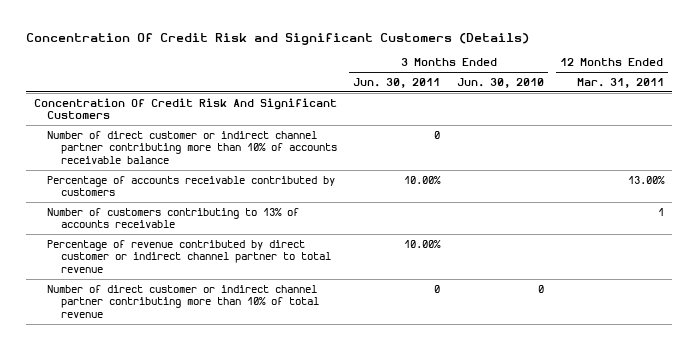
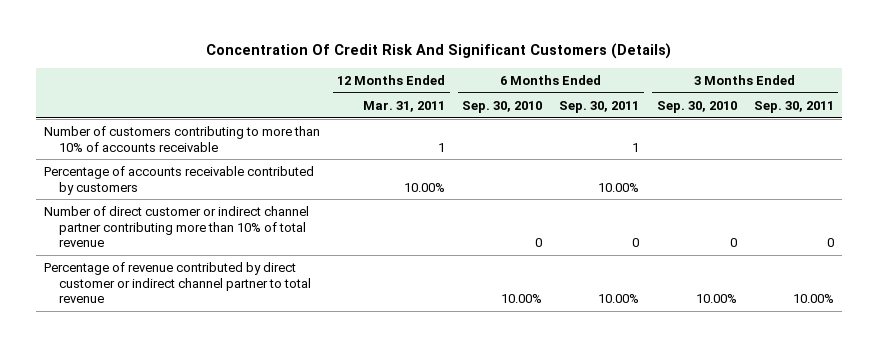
- Concentration Of Credit Risk and Significant Customers (Details)
+ Concentration Of Credit Risk And Significant Customers (Details)
- | 3 Months Ended Jun. 30, 2011 | 3 Months Ended Jun. 30, 2010 | 12 Months Ended Mar. 31, 2011
+ | 12 Months Ended Mar. 31, 2011 | 6 Months Ended Sep. 30, 2010 | 6 Months Ended Sep. 30, 2011 | 3 Months Ended Sep. 30, 2010 | 3 Months Ended Sep. 30, 2011
- Concentration Of Credit Risk And Significant Customers
- Number of direct customer or indirect channel partner contributing more than 10% of accounts receivable balance | 0 | |
- Percentage of accounts receivable contributed by customers | 10.00% | | 13.00%
- Number of customers contributing to 13% of accounts receivable | | | 1
+ Number of customers contributing to more than 10% of accounts receivable | 1 | | 1 | |
+ Percentage of accounts receivable contributed by customers | 10.00% | | 10.00% | |
moved down: Percentage of revenue contributed by direct customer or indirect channel partner to total revenue | | 10.00% | 10.00% | 10.00% | 10.00%

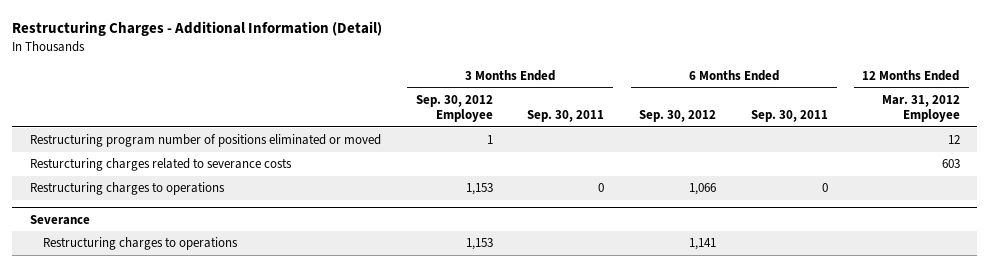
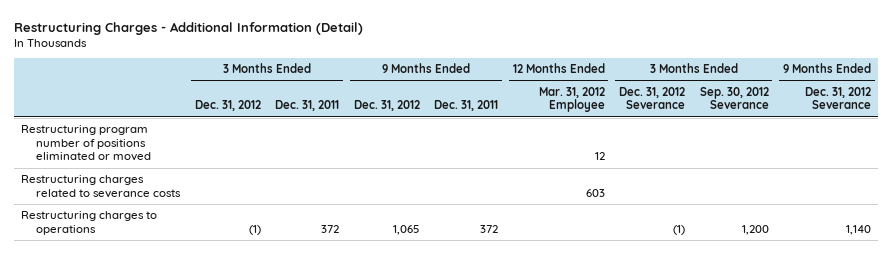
- | 3 Months Ended Sep. 30, 2012 Employee | 3 Months Ended Sep. 30, 2011 | 6 Months Ended Sep. 30, 2012 | 6 Months Ended Sep. 30, 2011 | 12 Months Ended Mar. 31, 2012 Employee
+ | 3 Months Ended Dec. 31, 2012 | 3 Months Ended Dec. 31, 2011 | 9 Months Ended Dec. 31, 2012 | 9 Months Ended Dec. 31, 2011 | 12 Months Ended Mar. 31, 2012 Employee | 3 Months Ended Dec. 31, 2012 Severance | 3 Months Ended Sep. 30, 2012 Severance | 9 Months Ended Dec. 31, 2012 Severance
- Resturcturing charges related to severance costs | | | | | 603
+ Restructuring charges related to severance costs | | | | | 603 | | |
- Severance
- Restructuring charges to operations | 1,153 | | 1,141 | |

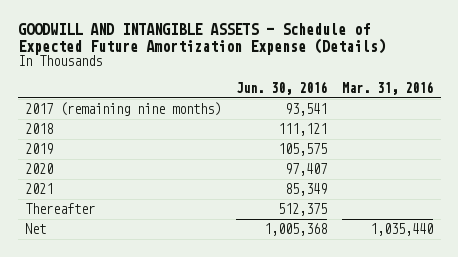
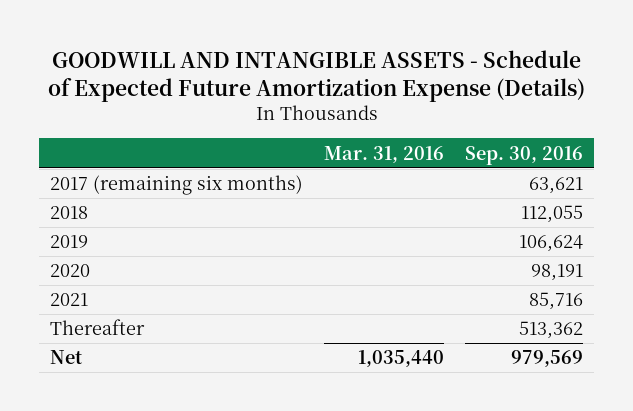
- | Jun. 30, 2016 | Mar. 31, 2016
+ | Mar. 31, 2016 | Sep. 30, 2016
- 2017 (remaining nine months) | 93,541 |
+ 2017 (remaining six months) | | 63,621

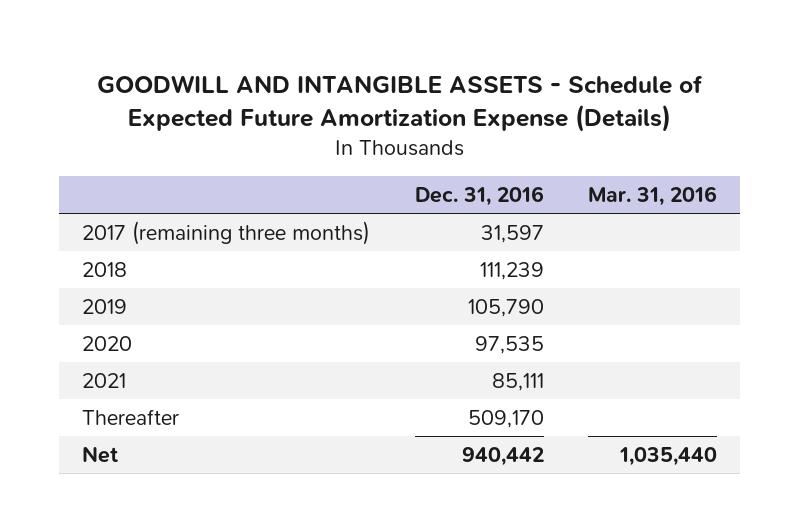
- | Mar. 31, 2016 | Sep. 30, 2016
+ | Dec. 31, 2016 | Mar. 31, 2016
- 2017 (remaining six months) | | 63,621
+ 2017 (remaining three months) | 31,597 |

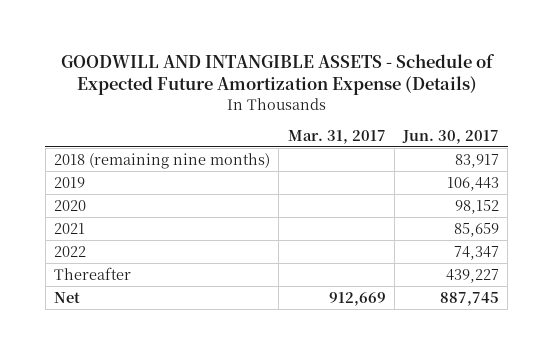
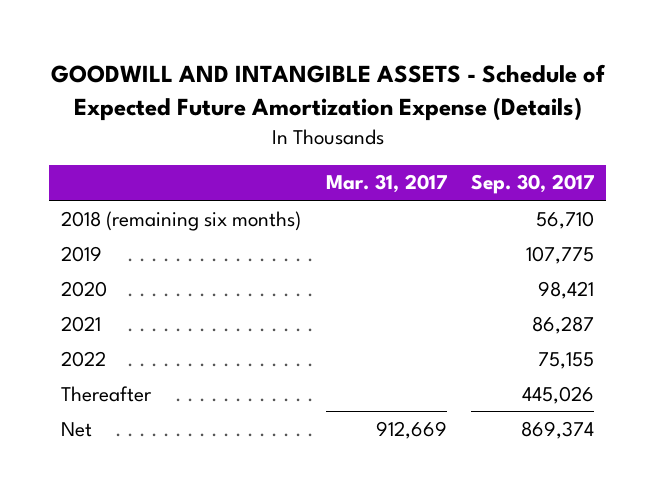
- | Mar. 31, 2017 | Jun. 30, 2017
+ | Mar. 31, 2017 | Sep. 30, 2017
- 2018 (remaining nine months) | | 83,917
+ 2018 (remaining six months) | | 56,710

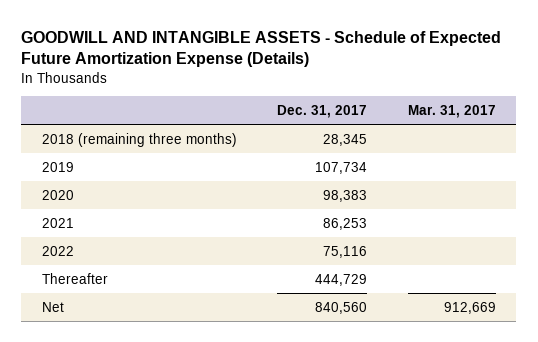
- | Mar. 31, 2017 | Sep. 30, 2017
+ | Dec. 31, 2017 | Mar. 31, 2017
- 2018 (remaining six months) | | 56,710
+ 2018 (remaining three months) | 28,345 |

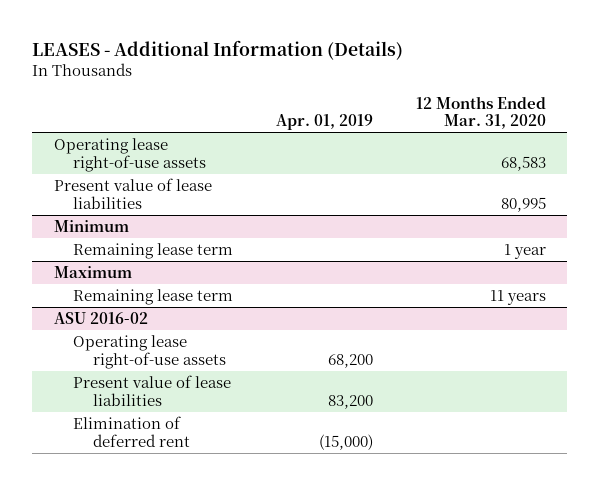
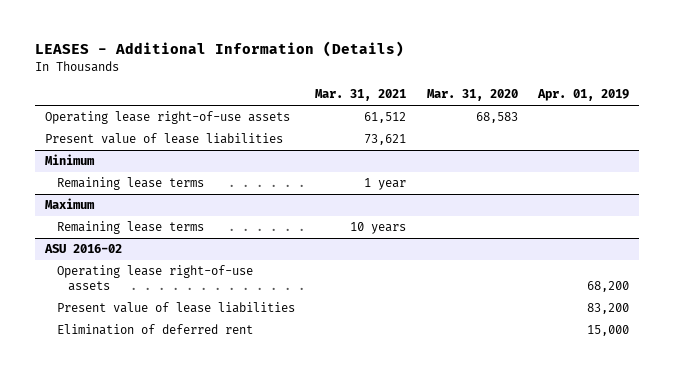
- | Apr. 01, 2019 | 12 Months Ended Mar. 31, 2020
+ | Mar. 31, 2021 | Mar. 31, 2020 | Apr. 01, 2019
@ Minimum
- Remaining lease term | | 1 year
+ Remaining lease terms | 1 year | |
@ Maximum
- Remaining lease term | | 11 years
+ Remaining lease terms | 10 years | |
@ ASU 2016-02
- Elimination of deferred rent | (15,000) |
+ Elimination of deferred rent | | | 15,000

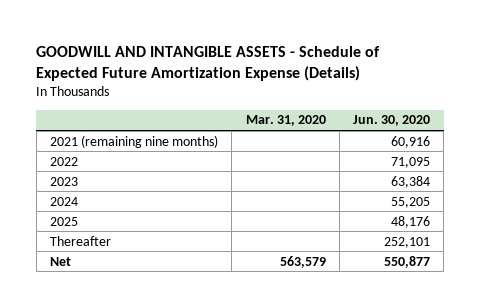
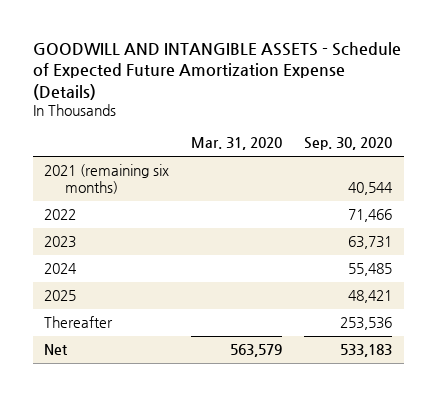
- | Mar. 31, 2020 | Jun. 30, 2020
+ | Mar. 31, 2020 | Sep. 30, 2020
- 2021 (remaining nine months) | | 60,916
+ 2021 (remaining six months) | | 40,544

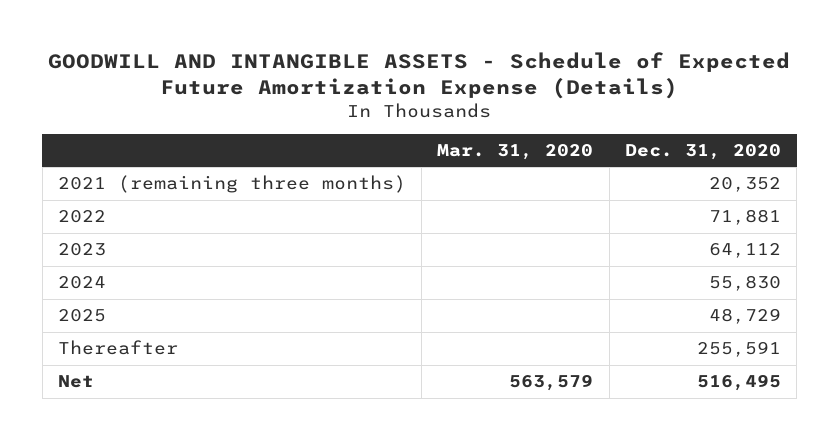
- | Mar. 31, 2020 | Sep. 30, 2020
+ | Mar. 31, 2020 | Dec. 31, 2020
- 2021 (remaining six months) | | 40,544
+ 2021 (remaining three months) | | 20,352

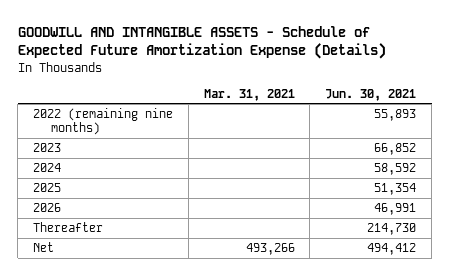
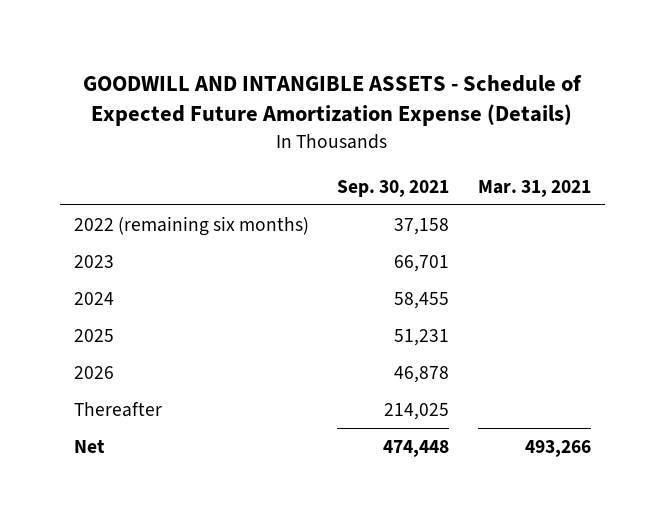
- | Mar. 31, 2021 | Jun. 30, 2021
+ | Sep. 30, 2021 | Mar. 31, 2021
- 2022 (remaining nine months) | | 55,893
+ 2022 (remaining six months) | 37,158 |

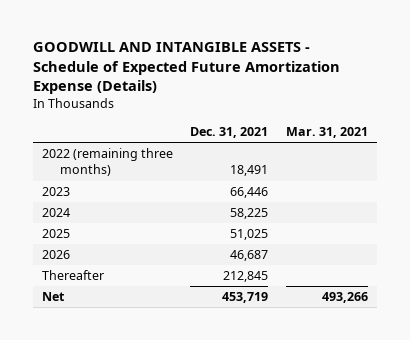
- | Sep. 30, 2021 | Mar. 31, 2021
+ | Dec. 31, 2021 | Mar. 31, 2021
- 2022 (remaining six months) | 37,158 |
+ 2022 (remaining three months) | 18,491 |

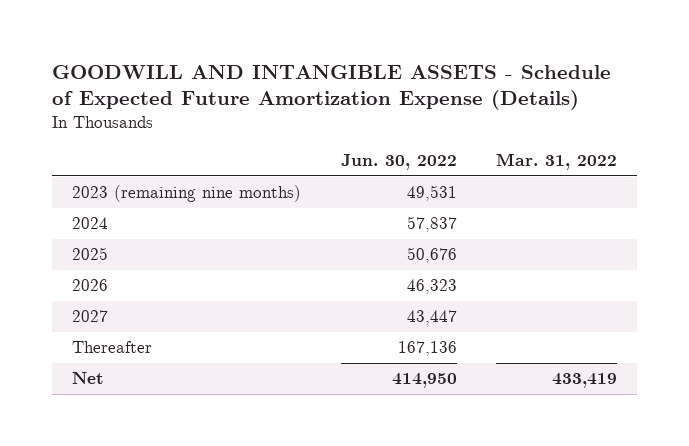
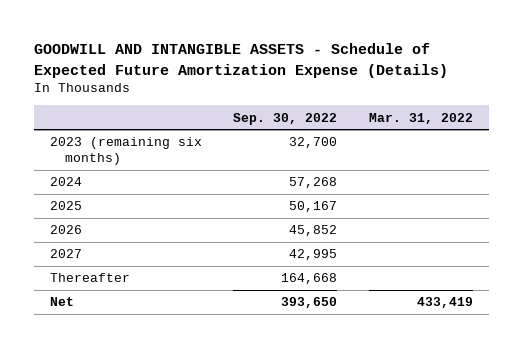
- | Jun. 30, 2022 | Mar. 31, 2022
+ | Sep. 30, 2022 | Mar. 31, 2022
- 2023 (remaining nine months) | 49,531 |
+ 2023 (remaining six months) | 32,700 |

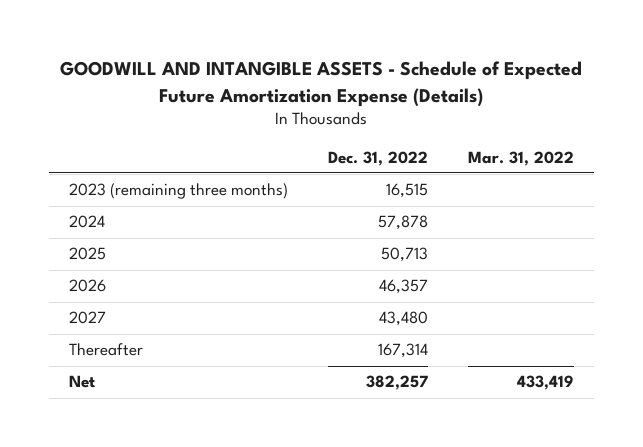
- | Sep. 30, 2022 | Mar. 31, 2022
+ | Dec. 31, 2022 | Mar. 31, 2022
- 2023 (remaining six months) | 32,700 |
+ 2023 (remaining three months) | 16,515 |

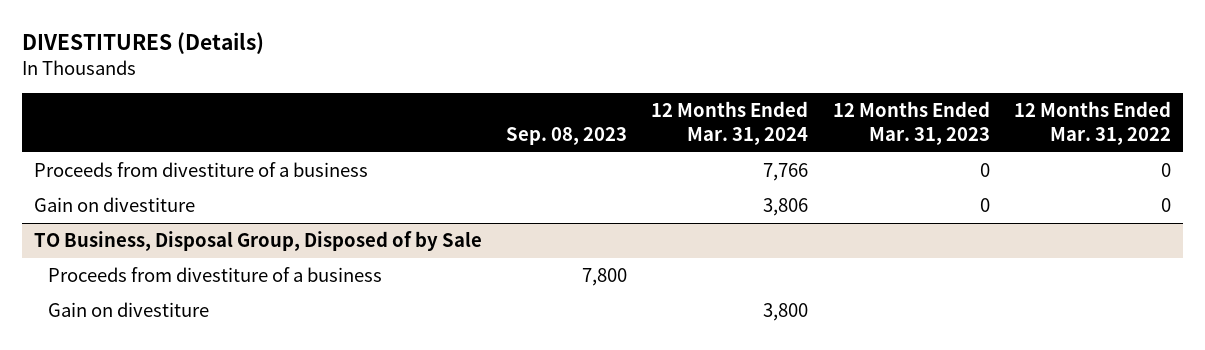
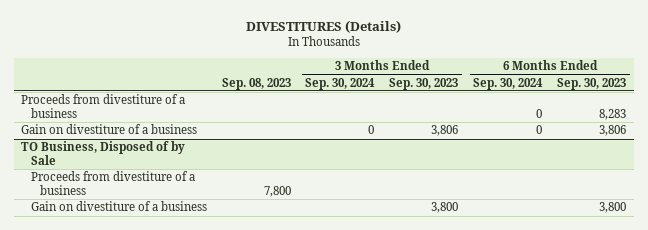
- | Sep. 08, 2023 | 12 Months Ended Mar. 31, 2024 | 12 Months Ended Mar. 31, 2023 | 12 Months Ended Mar. 31, 2022
+ | Sep. 08, 2023 | 3 Months Ended Sep. 30, 2024 | 3 Months Ended Sep. 30, 2023 | 6 Months Ended Sep. 30, 2024 | 6 Months Ended Sep. 30, 2023
- Gain on divestiture | | 3,806 | 0 | 0
- TO Business, Disposal Group, Disposed of by Sale
+ Gain on divestiture of a business | | 0 | 3,806 | 0 | 3,806
+ TO Business, Disposed of by Sale
- Gain on divestiture | | 3,800 | |
+ Gain on divestiture of a business | | | 3,800 | | 3,800

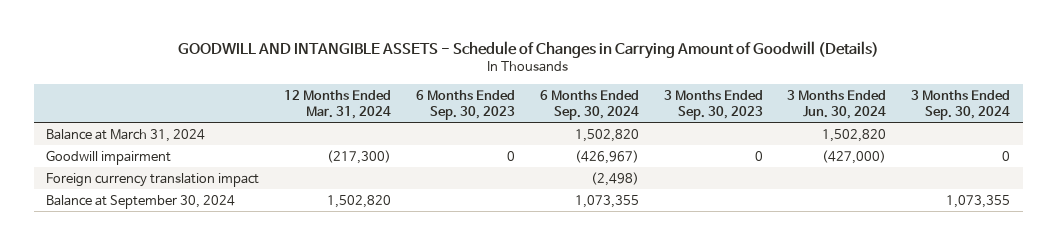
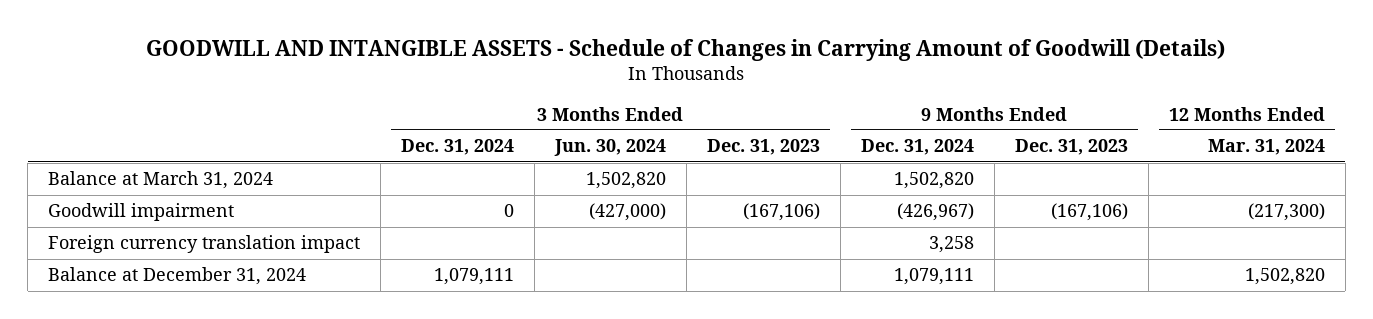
- | 12 Months Ended Mar. 31, 2024 | 6 Months Ended Sep. 30, 2023 | 6 Months Ended Sep. 30, 2024 | 3 Months Ended Sep. 30, 2023 | 3 Months Ended Jun. 30, 2024 | 3 Months Ended Sep. 30, 2024
+ | 3 Months Ended Dec. 31, 2024 | 3 Months Ended Jun. 30, 2024 | 3 Months Ended Dec. 31, 2023 | 9 Months Ended Dec. 31, 2024 | 9 Months Ended Dec. 31, 2023 | 12 Months Ended Mar. 31, 2024
- Balance at September 30, 2024 | 1,502,820 | | 1,073,355 | | | 1,073,355
+ Balance at December 31, 2024 | 1,079,111 | | | 1,079,111 | | 1,502,820

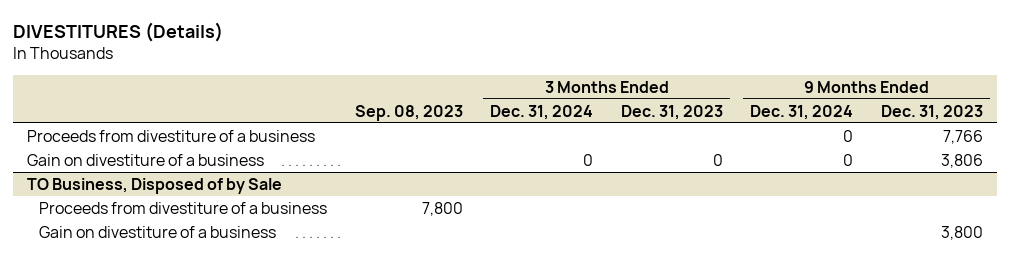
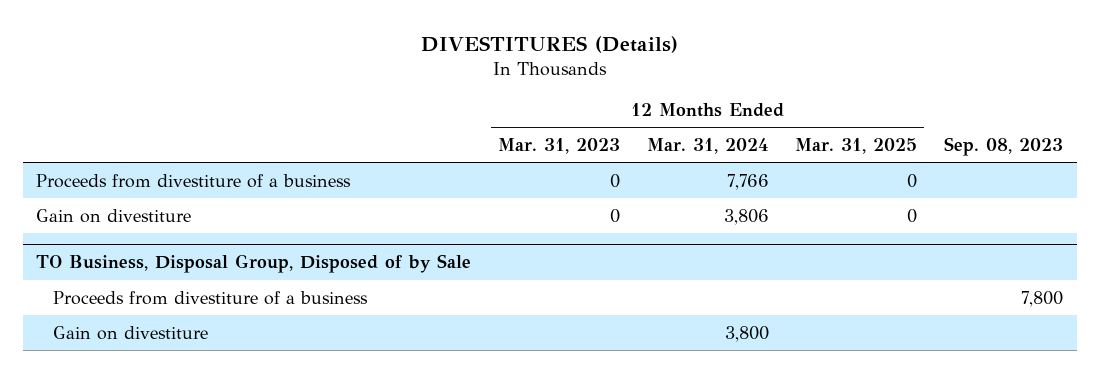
- | Sep. 08, 2023 | 3 Months Ended Dec. 31, 2024 | 3 Months Ended Dec. 31, 2023 | 9 Months Ended Dec. 31, 2024 | 9 Months Ended Dec. 31, 2023
+ | 12 Months Ended Mar. 31, 2023 | 12 Months Ended Mar. 31, 2024 | 12 Months Ended Mar. 31, 2025 | Sep. 08, 2023
- Gain on divestiture of a business | | 0 | 0 | 0 | 3,806
- TO Business, Disposed of by Sale
+ Gain on divestiture | 0 | 3,806 | 0 |
+ TO Business, Disposal Group, Disposed of by Sale
- Gain on divestiture of a business | | | | | 3,800
+ Gain on divestiture | | 3,800 | |

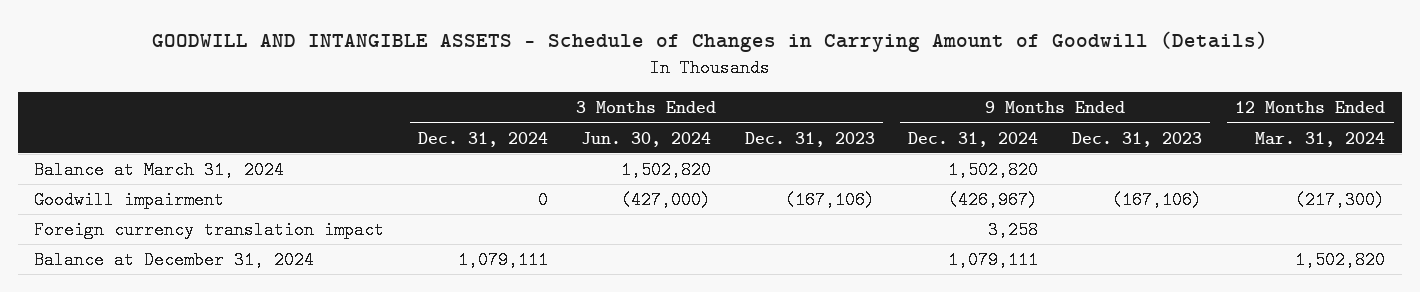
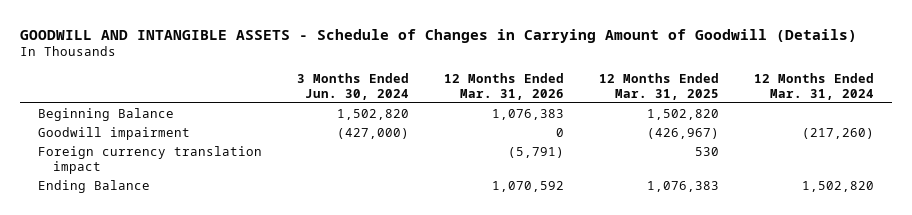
- | 3 Months Ended Dec. 31, 2024 | 3 Months Ended Jun. 30, 2024 | 3 Months Ended Dec. 31, 2023 | 9 Months Ended Dec. 31, 2024 | 9 Months Ended Dec. 31, 2023 | 12 Months Ended Mar. 31, 2024
+ | 3 Months Ended Jun. 30, 2024 | 12 Months Ended Mar. 31, 2026 | 12 Months Ended Mar. 31, 2025 | 12 Months Ended Mar. 31, 2024
- Balance at March 31, 2024 | | 1,502,820 | | 1,502,820 | |
- Goodwill impairment | 0 | (427,000) | (167,106) | (426,967) | (167,106) | (217,300)
+ Beginning Balance | 1,502,820 | 1,076,383 | 1,502,820 |
+ Goodwill impairment | (427,000) | 0 | (426,967) | (217,260)
- Balance at December 31, 2024 | 1,079,111 | | | 1,079,111 | | 1,502,820
+ Ending Balance | | 1,070,592 | 1,076,383 | 1,502,820

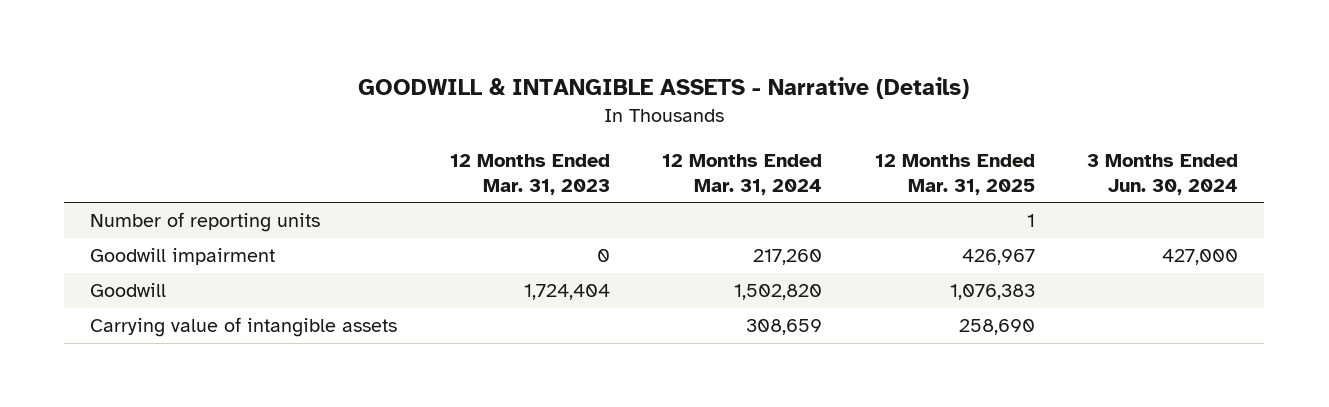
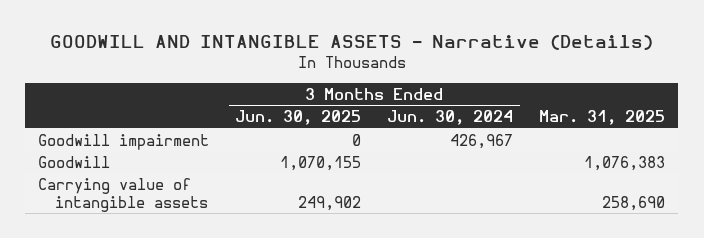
- GOODWILL & INTANGIBLE ASSETS - Narrative (Details)
+ GOODWILL AND INTANGIBLE ASSETS - Narrative (Details)
- | 12 Months Ended Mar. 31, 2023 | 12 Months Ended Mar. 31, 2024 | 12 Months Ended Mar. 31, 2025 | 3 Months Ended Jun. 30, 2024
+ | 3 Months Ended Jun. 30, 2025 | 3 Months Ended Jun. 30, 2024 | Mar. 31, 2025
- Number of reporting units | | | 1 |
- Goodwill impairment | 0 | 217,260 | 426,967 | 427,000
+ Goodwill impairment | 0 | 426,967 |

